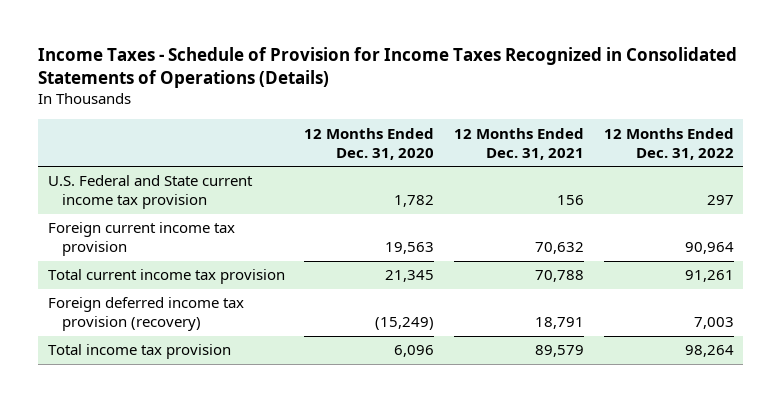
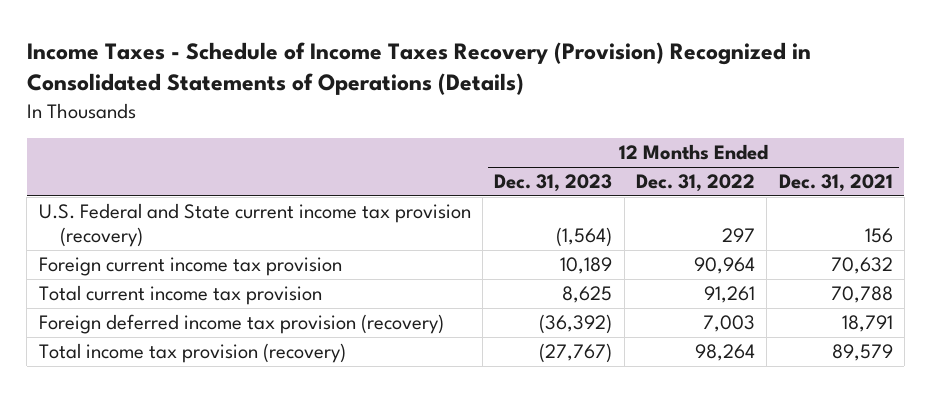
- Income Taxes - Schedule of Provision for Income Taxes Recognized in Consolidated Statements of Operations (Details)
+ Income Taxes - Schedule of Income Taxes Recovery (Provision) Recognized in Consolidated Statements of Operations (Details)
- | 12 Months Ended Dec. 31, 2020 | 12 Months Ended Dec. 31, 2021 | 12 Months Ended Dec. 31, 2022
+ | 12 Months Ended Dec. 31, 2023 | 12 Months Ended Dec. 31, 2022 | 12 Months Ended Dec. 31, 2021
- U.S. Federal and State current income tax provision | 1,782 | 156 | 297
+ U.S. Federal and State current income tax provision (recovery) | (1,564) | 297 | 156
- Total income tax provision | 6,096 | 89,579 | 98,264
+ Total income tax provision (recovery) | (27,767) | 98,264 | 89,579

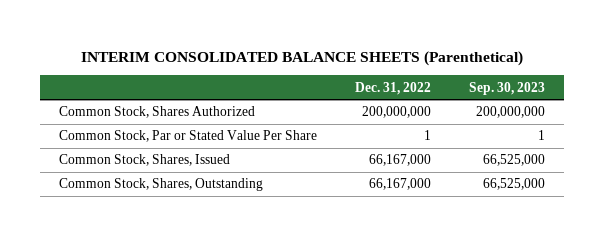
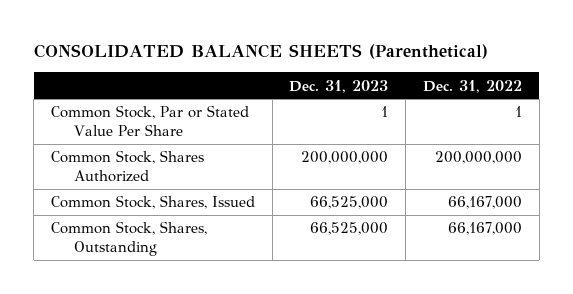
- INTERIM CONSOLIDATED BALANCE SHEETS (Parenthetical)
+ CONSOLIDATED BALANCE SHEETS (Parenthetical)
- | Dec. 31, 2022 | Sep. 30, 2023
+ | Dec. 31, 2023 | Dec. 31, 2022
moved down: Common Stock, Shares Authorized | 200,000,000 | 200,000,000

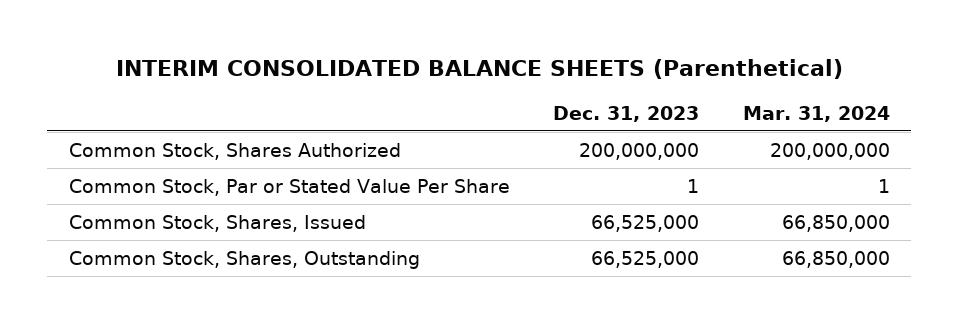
- CONSOLIDATED BALANCE SHEETS (Parenthetical)
+ INTERIM CONSOLIDATED BALANCE SHEETS (Parenthetical)
- | Dec. 31, 2023 | Dec. 31, 2022
+ | Dec. 31, 2023 | Mar. 31, 2024
moved down: Common Stock, Par or Stated Value Per Share | 1 | 1

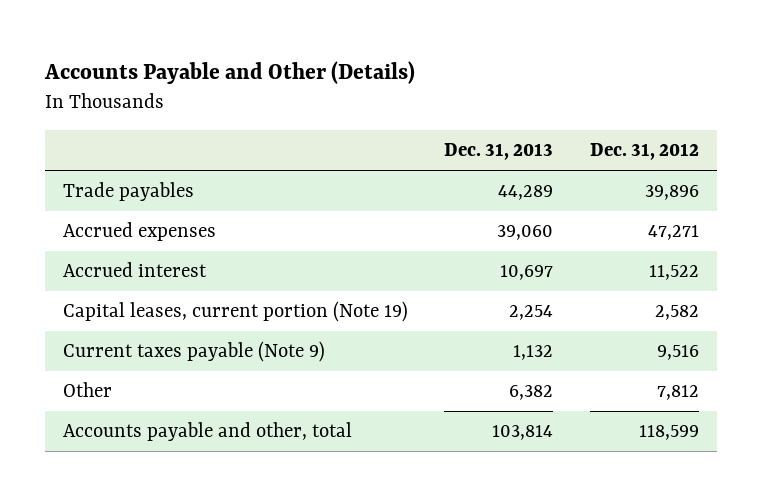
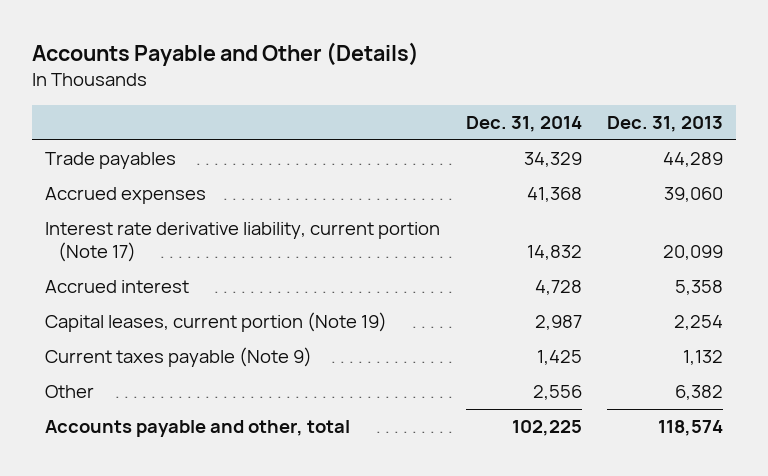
- | Dec. 31, 2013 | Dec. 31, 2012
+ | Dec. 31, 2014 | Dec. 31, 2013
- Accrued interest | 10,697 | 11,522
+ Interest rate derivative liability, current portion (Note 17) | 14,832 | 20,099
+ Accrued interest | 4,728 | 5,358
- Accounts payable and other, total | 103,814 | 118,599
+ Accounts payable and other, total | 102,225 | 118,574

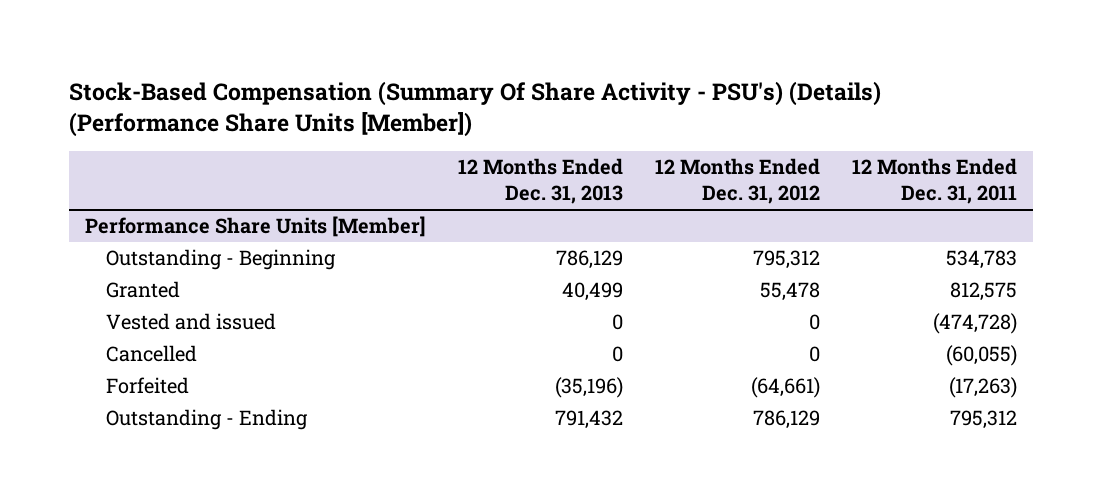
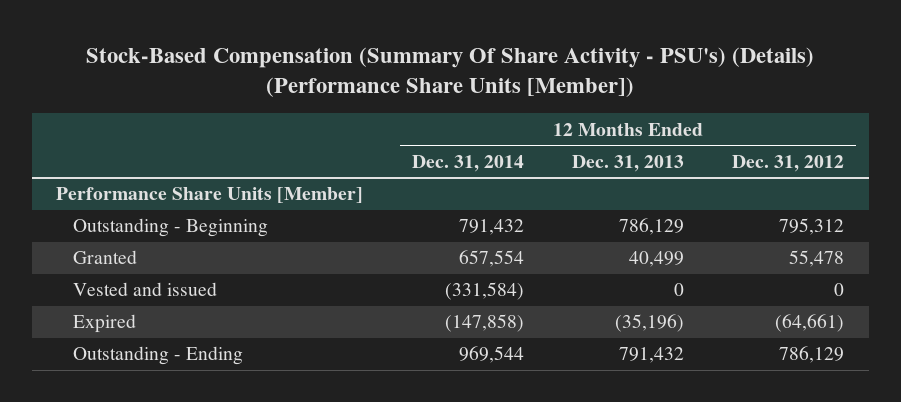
- | 12 Months Ended Dec. 31, 2013 | 12 Months Ended Dec. 31, 2012 | 12 Months Ended Dec. 31, 2011
+ | 12 Months Ended Dec. 31, 2014 | 12 Months Ended Dec. 31, 2013 | 12 Months Ended Dec. 31, 2012
@ Performance Share Units [Member]
- Cancelled | 0 | 0 | (60,055)
- Forfeited | (35,196) | (64,661) | (17,263)
+ Expired | (147,858) | (35,196) | (64,661)

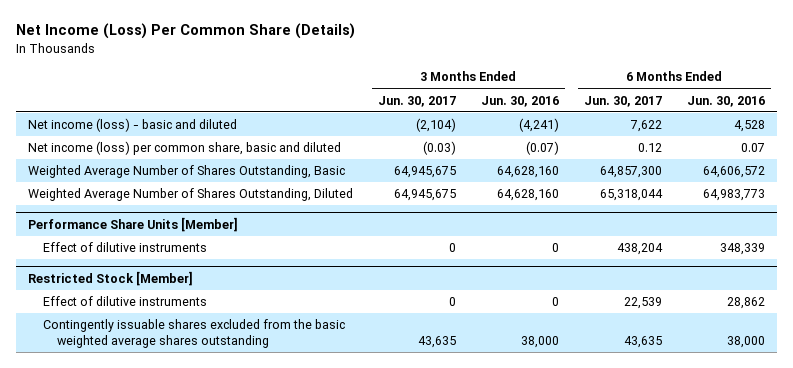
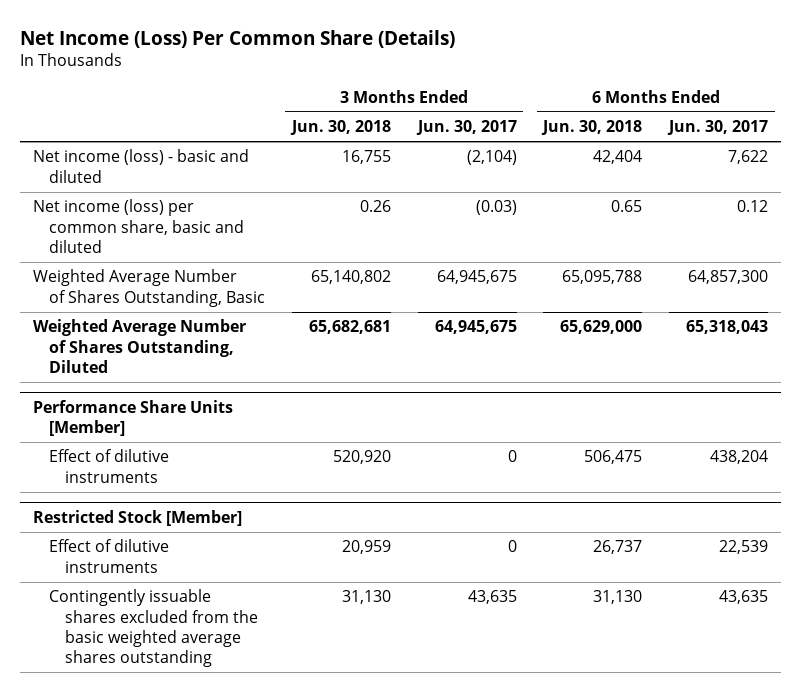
- | 3 Months Ended Jun. 30, 2017 | 3 Months Ended Jun. 30, 2016 | 6 Months Ended Jun. 30, 2017 | 6 Months Ended Jun. 30, 2016
+ | 3 Months Ended Jun. 30, 2018 | 3 Months Ended Jun. 30, 2017 | 6 Months Ended Jun. 30, 2018 | 6 Months Ended Jun. 30, 2017
- Weighted Average Number of Shares Outstanding, Diluted | 64,945,675 | 64,628,160 | 65,318,044 | 64,983,773
+ Weighted Average Number of Shares Outstanding, Diluted | 65,682,681 | 64,945,675 | 65,629,000 | 65,318,043

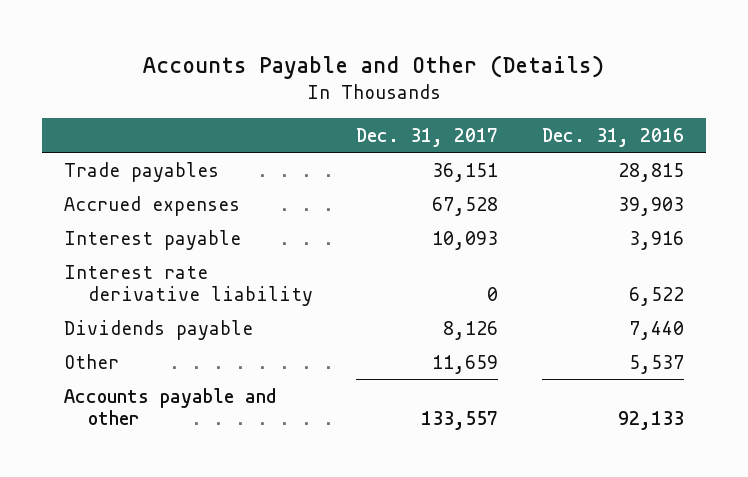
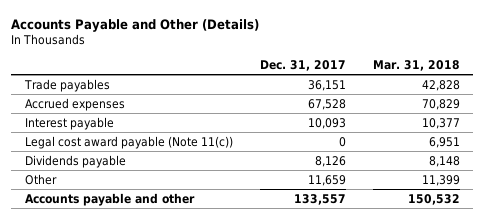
- | Dec. 31, 2017 | Dec. 31, 2016
+ | Dec. 31, 2017 | Mar. 31, 2018
- Interest rate derivative liability | 0 | 6,522
+ Legal cost award payable (Note 11(c)) | 0 | 6,951

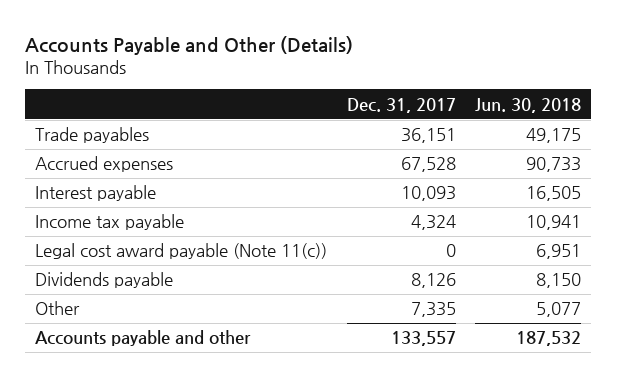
- | Dec. 31, 2017 | Mar. 31, 2018
+ | Dec. 31, 2017 | Jun. 30, 2018
+ Income tax payable | 4,324 | 10,941
- Other | 11,659 | 11,399
+ Other | 7,335 | 5,077

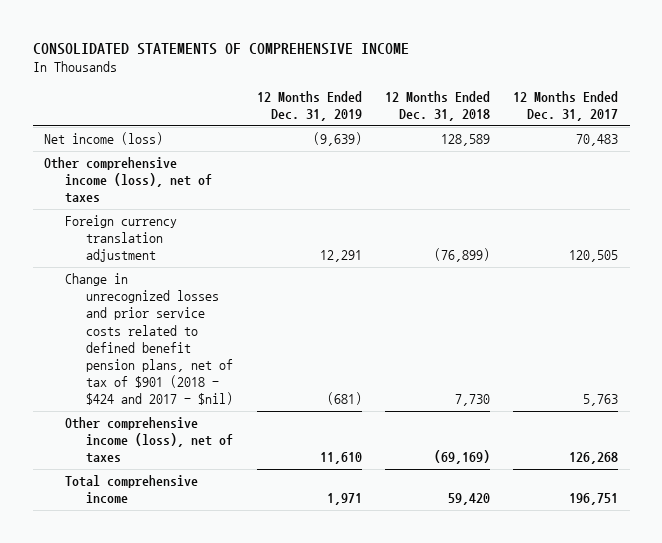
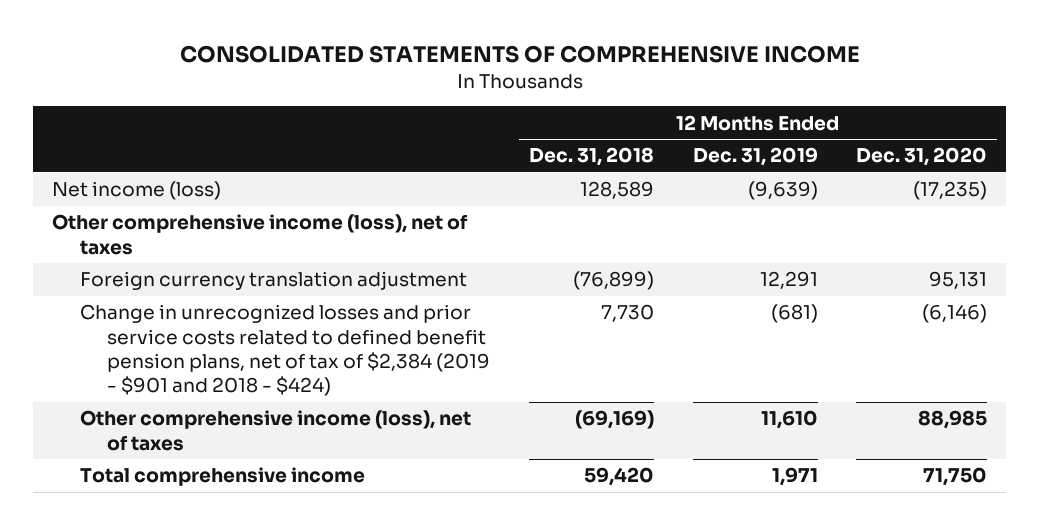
- | 12 Months Ended Dec. 31, 2019 | 12 Months Ended Dec. 31, 2018 | 12 Months Ended Dec. 31, 2017
+ | 12 Months Ended Dec. 31, 2018 | 12 Months Ended Dec. 31, 2019 | 12 Months Ended Dec. 31, 2020
- Change in unrecognized losses and prior service costs related to defined benefit pension plans, net of tax of $901 (2018 - $424 and 2017 - $nil) | (681) | 7,730 | 5,763
+ Change in unrecognized losses and prior service costs related to defined benefit pension plans, net of tax of $2,384 (2019 - $901 and 2018 - $424) | 7,730 | (681) | (6,146)

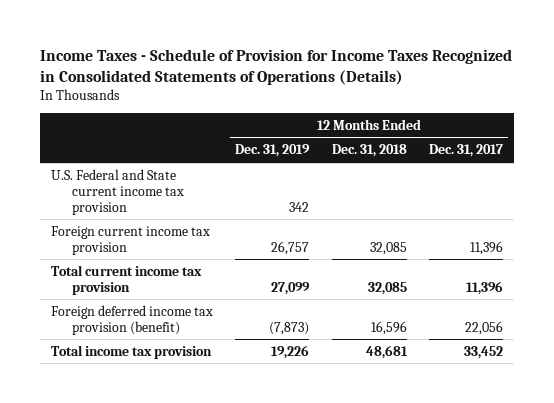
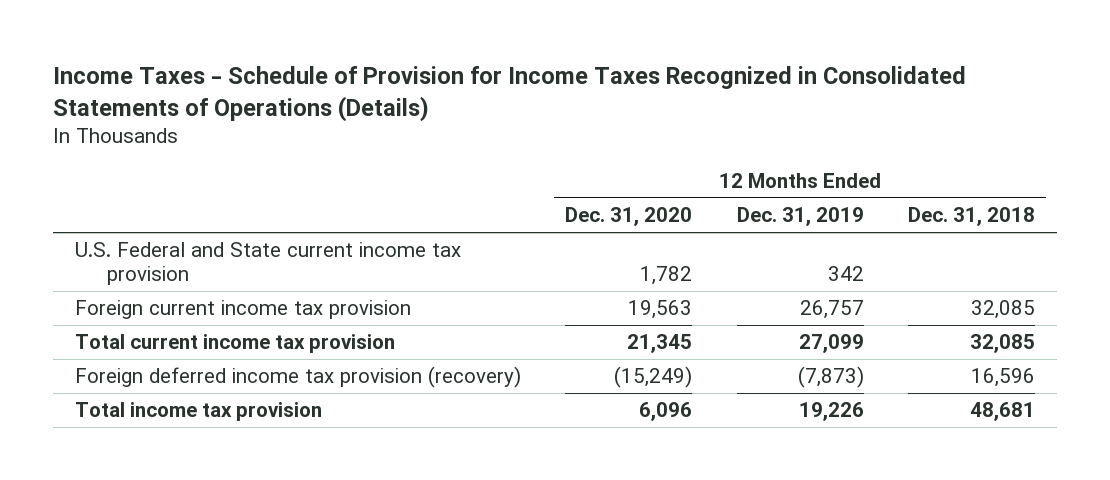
- | 12 Months Ended Dec. 31, 2019 | 12 Months Ended Dec. 31, 2018 | 12 Months Ended Dec. 31, 2017
+ | 12 Months Ended Dec. 31, 2020 | 12 Months Ended Dec. 31, 2019 | 12 Months Ended Dec. 31, 2018
- Foreign deferred income tax provision (benefit) | (7,873) | 16,596 | 22,056
+ Foreign deferred income tax provision (recovery) | (15,249) | (7,873) | 16,596

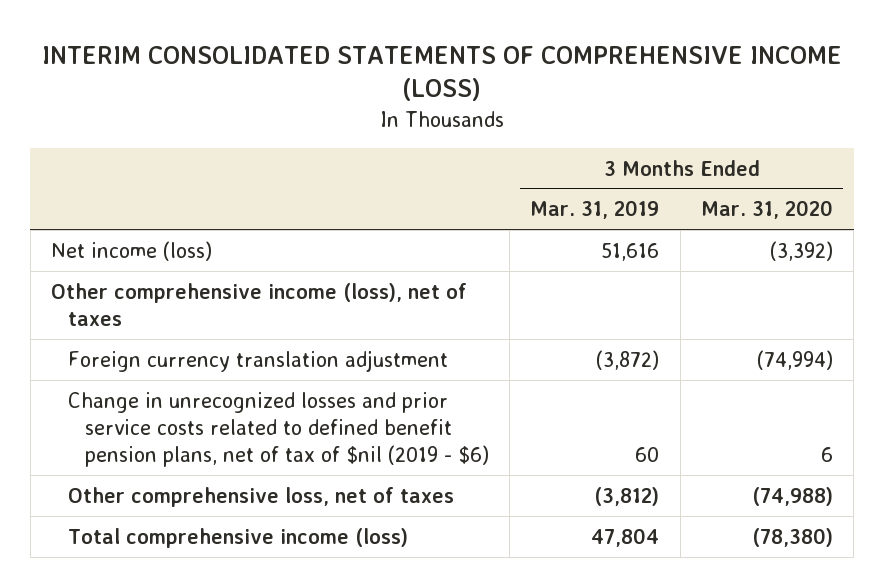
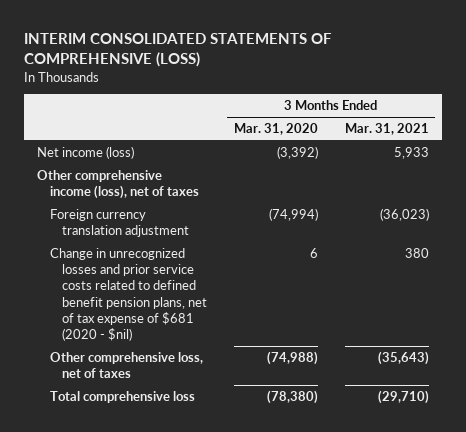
- INTERIM CONSOLIDATED STATEMENTS OF COMPREHENSIVE INCOME (LOSS)
+ INTERIM CONSOLIDATED STATEMENTS OF COMPREHENSIVE (LOSS)
- | 3 Months Ended Mar. 31, 2019 | 3 Months Ended Mar. 31, 2020
+ | 3 Months Ended Mar. 31, 2020 | 3 Months Ended Mar. 31, 2021
- Change in unrecognized losses and prior service costs related to defined benefit pension plans, net of tax of $nil (2019 - $6) | 60 | 6
+ Change in unrecognized losses and prior service costs related to defined benefit pension plans, net of tax expense of $681 (2020 - $nil) | 6 | 380
- Total comprehensive income (loss) | 47,804 | (78,380)
+ Total comprehensive loss | (78,380) | (29,710)

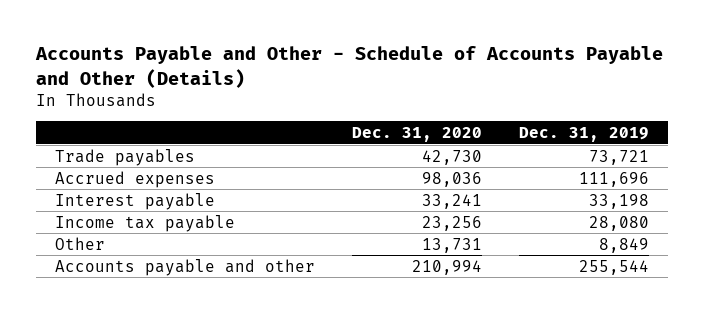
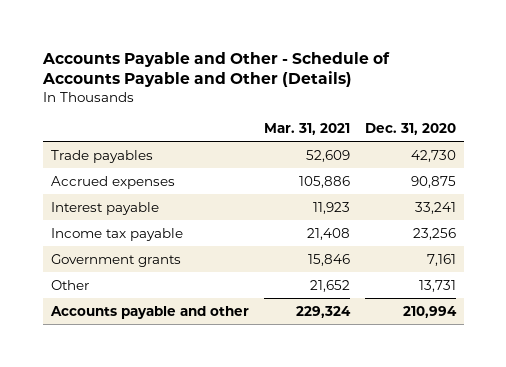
- | Dec. 31, 2020 | Dec. 31, 2019
+ | Mar. 31, 2021 | Dec. 31, 2020
- Accrued expenses | 98,036 | 111,696
+ Accrued expenses | 105,886 | 90,875
+ Government grants | 15,846 | 7,161

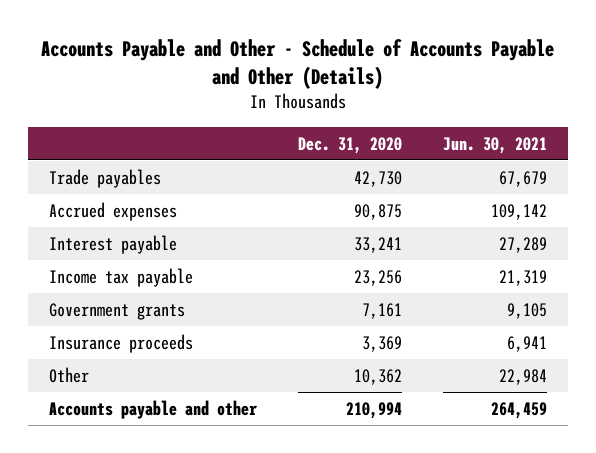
- | Mar. 31, 2021 | Dec. 31, 2020
+ | Dec. 31, 2020 | Jun. 30, 2021
- Other | 21,652 | 13,731
+ Insurance proceeds | 3,369 | 6,941
+ Other | 10,362 | 22,984

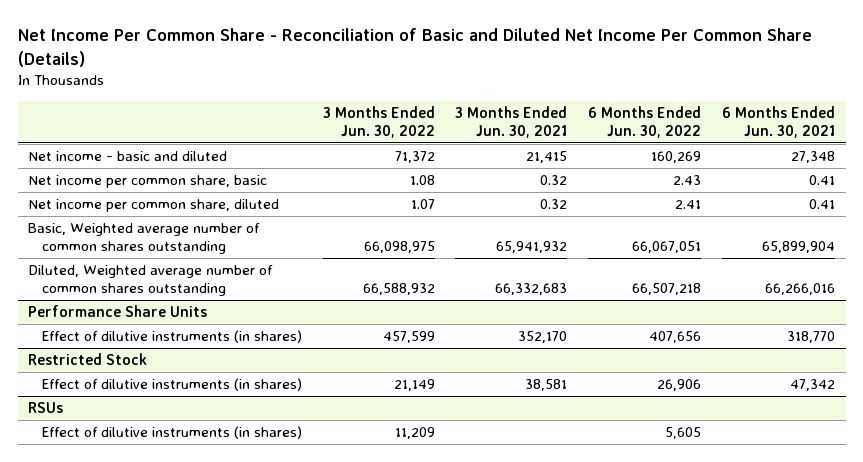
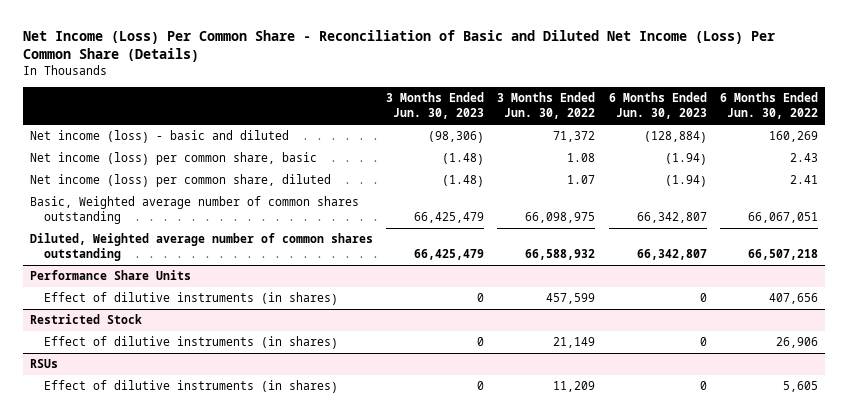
- Net Income Per Common Share - Reconciliation of Basic and Diluted Net Income Per Common Share (Details)
+ Net Income (Loss) Per Common Share - Reconciliation of Basic and Diluted Net Income (Loss) Per Common Share (Details)
- | 3 Months Ended Jun. 30, 2022 | 3 Months Ended Jun. 30, 2021 | 6 Months Ended Jun. 30, 2022 | 6 Months Ended Jun. 30, 2021
+ | 3 Months Ended Jun. 30, 2023 | 3 Months Ended Jun. 30, 2022 | 6 Months Ended Jun. 30, 2023 | 6 Months Ended Jun. 30, 2022
- Net income - basic and diluted | 71,372 | 21,415 | 160,269 | 27,348
- Net income per common share, basic | 1.08 | 0.32 | 2.43 | 0.41
- Net income per common share, diluted | 1.07 | 0.32 | 2.41 | 0.41
+ Net income (loss) - basic and diluted | (98,306) | 71,372 | (128,884) | 160,269
+ Net income (loss) per common share, basic | (1.48) | 1.08 | (1.94) | 2.43
+ Net income (loss) per common share, diluted | (1.48) | 1.07 | (1.94) | 2.41

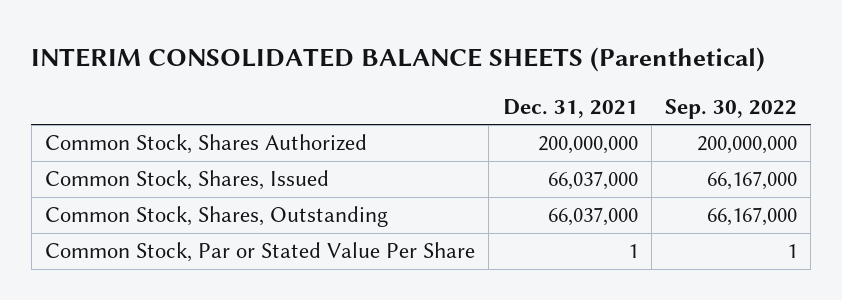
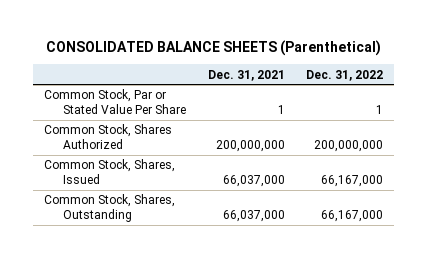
- INTERIM CONSOLIDATED BALANCE SHEETS (Parenthetical)
+ CONSOLIDATED BALANCE SHEETS (Parenthetical)
- | Dec. 31, 2021 | Sep. 30, 2022
+ | Dec. 31, 2021 | Dec. 31, 2022
moved up: Common Stock, Par or Stated Value Per Share | 1 | 1

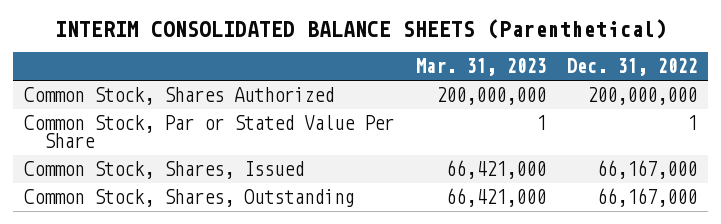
- CONSOLIDATED BALANCE SHEETS (Parenthetical)
+ INTERIM CONSOLIDATED BALANCE SHEETS (Parenthetical)
- | Dec. 31, 2021 | Dec. 31, 2022
+ | Mar. 31, 2023 | Dec. 31, 2022
moved down: Common Stock, Par or Stated Value Per Share | 1 | 1

